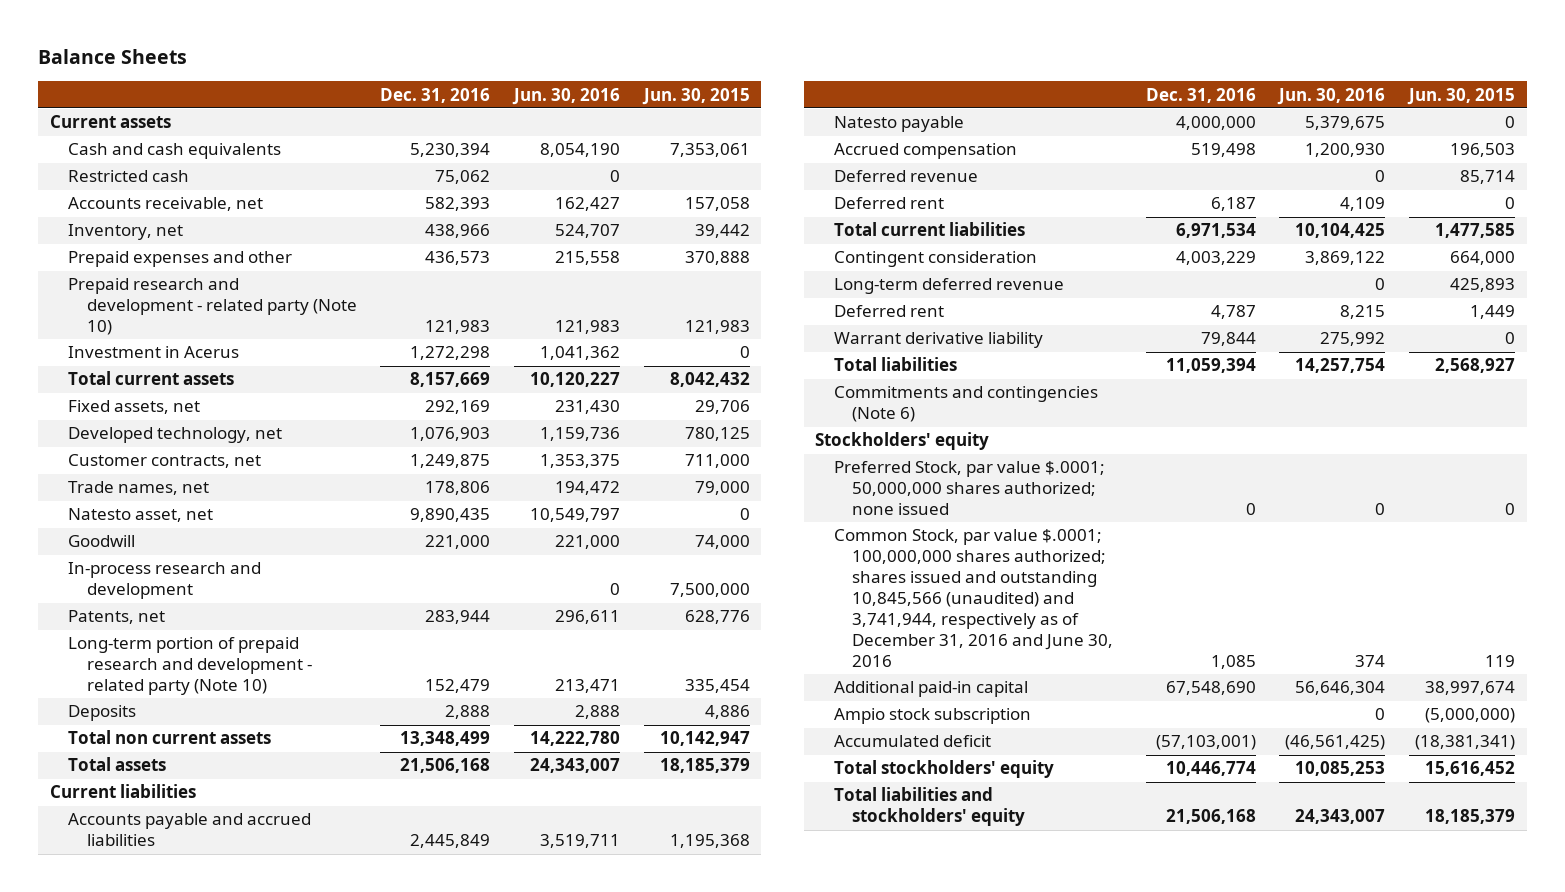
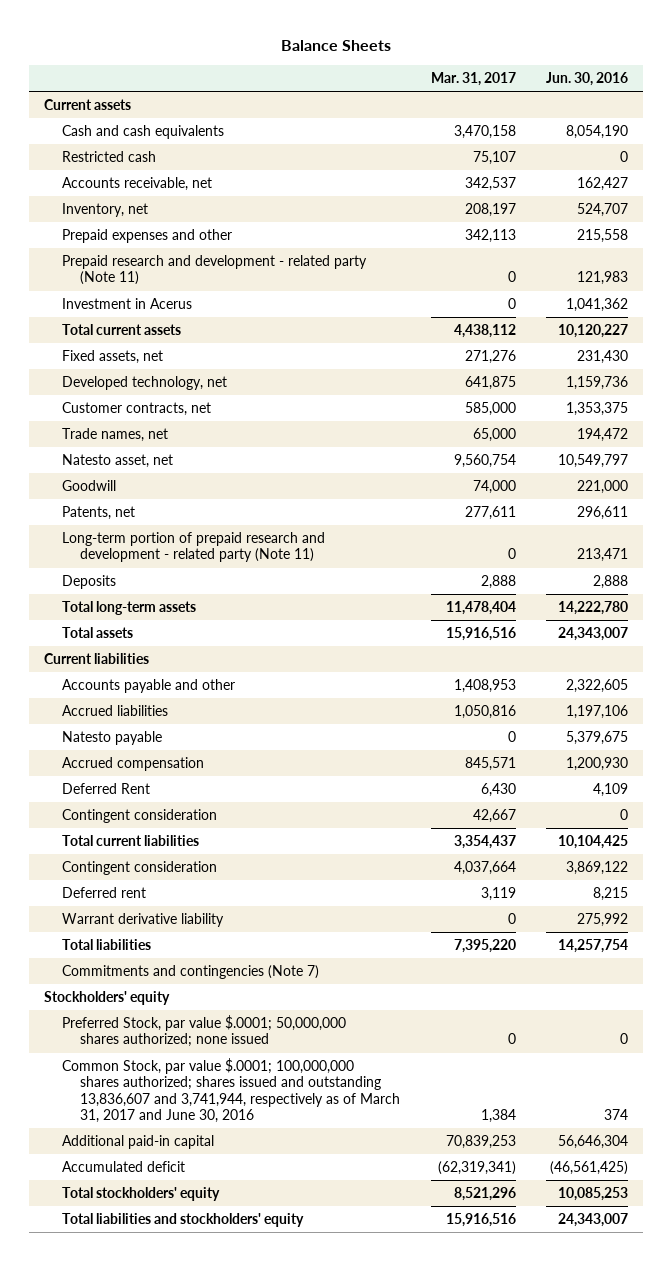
- | Dec. 31, 2016 | Jun. 30, 2016 | Jun. 30, 2015
+ | Mar. 31, 2017 | Jun. 30, 2016
- Prepaid research and development - related party (Note 10) | 121,983 | 121,983 | 121,983
+ Prepaid research and development - related party (Note 11) | 0 | 121,983
- In-process research and development | | 0 | 7,500,000
- Long-term portion of prepaid research and development - related party (Note 10) | 152,479 | 213,471 | 335,454
+ Long-term portion of prepaid research and development - related party (Note 11) | 0 | 213,471
- Total non current assets | 13,348,499 | 14,222,780 | 10,142,947
+ Total long-term assets | 11,478,404 | 14,222,780
- Accounts payable and accrued liabilities | 2,445,849 | 3,519,711 | 1,195,368
+ Accounts payable and other | 1,408,953 | 2,322,605
+ Accrued liabilities | 1,050,816 | 1,197,106
- Deferred revenue | | 0 | 85,714
- Deferred rent | 6,187 | 4,109 | 0
+ Deferred Rent | 6,430 | 4,109
+ Contingent consideration | 42,667 | 0
- Long-term deferred revenue | | 0 | 425,893
- Commitments and contingencies (Note 6)
+ Commitments and contingencies (Note 7)
- Common Stock, par value $.0001; 100,000,000 shares authorized; shares issued and outstanding 10,845,566 (unaudited) and 3,741,944, respectively as of December 31, 2016 and June 30, 2016 | 1,085 | 374 | 119
+ Common Stock, par value $.0001; 100,000,000 shares authorized; shares issued and outstanding 13,836,607 and 3,741,944, respectively as of March 31, 2017 and June 30, 2016 | 1,384 | 374
- Ampio stock subscription | | 0 | (5,000,000)

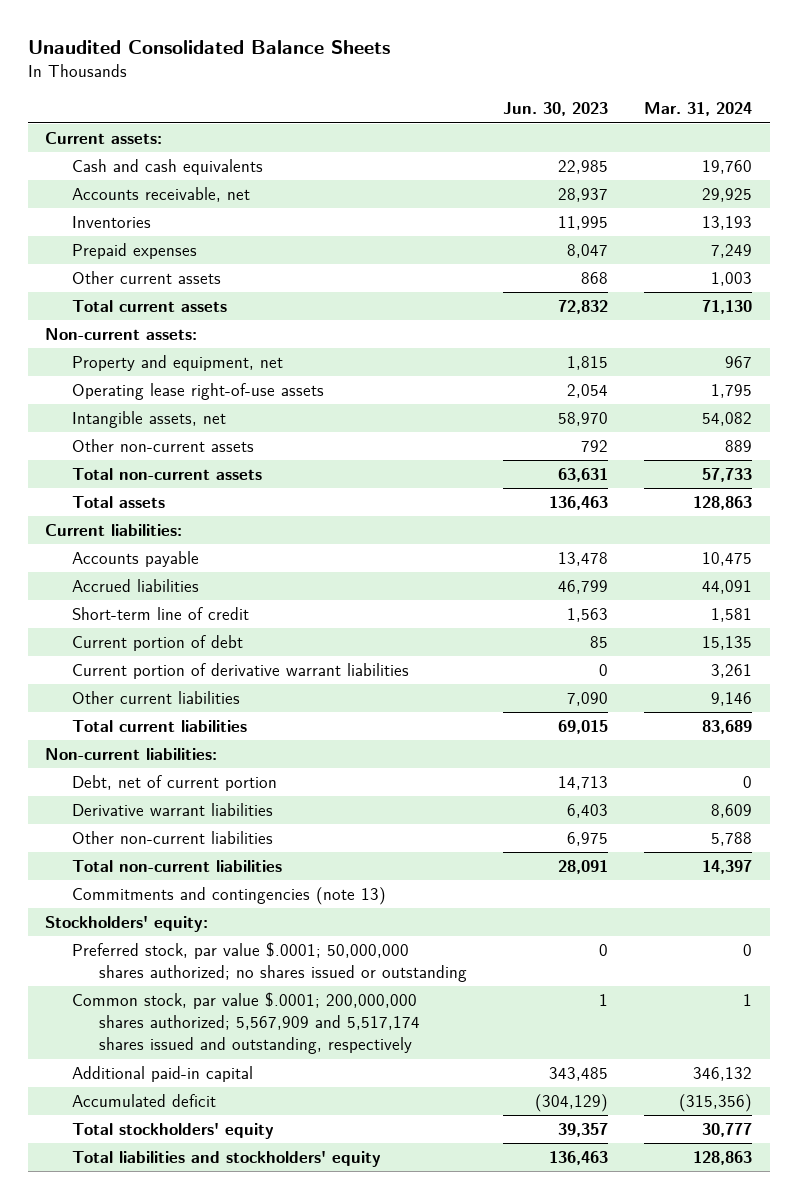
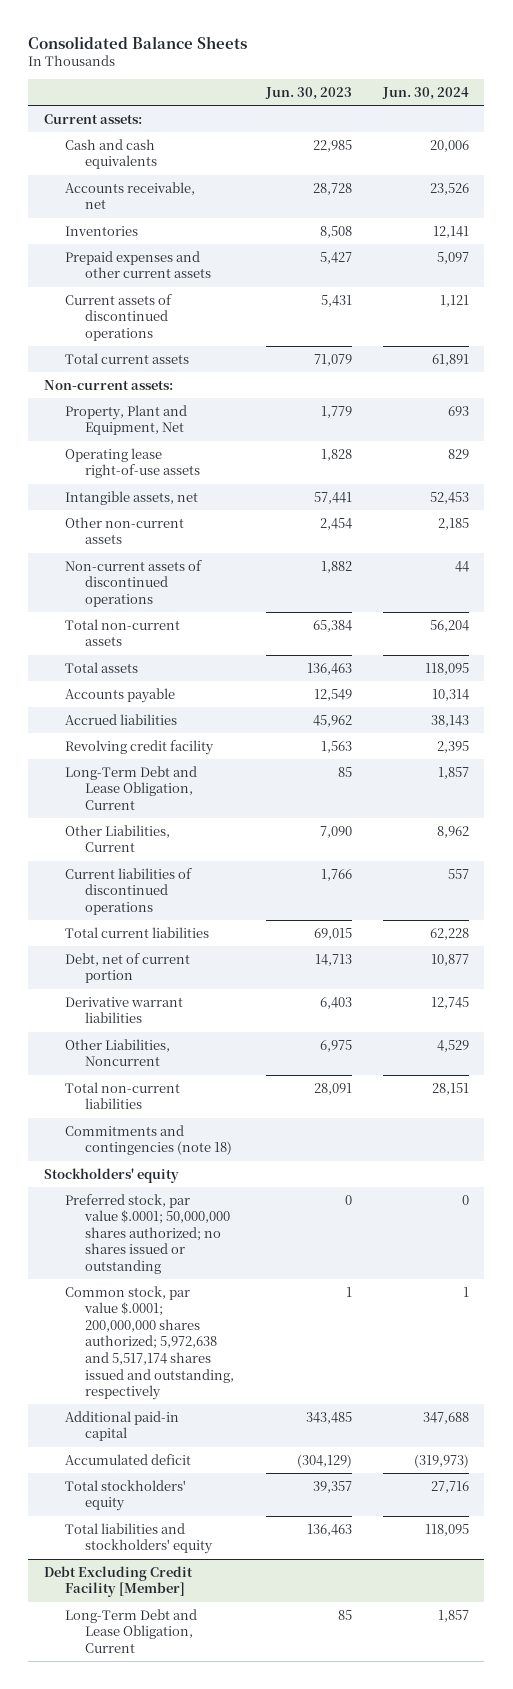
- Unaudited Consolidated Balance Sheets
+ Consolidated Balance Sheets
- | Jun. 30, 2023 | Mar. 31, 2024
+ | Jun. 30, 2023 | Jun. 30, 2024
- Accounts receivable, net | 28,937 | 29,925
- Inventories | 11,995 | 13,193
- Prepaid expenses | 8,047 | 7,249
- Other current assets | 868 | 1,003
- Total current assets | 72,832 | 71,130
+ Accounts receivable, net | 28,728 | 23,526
+ Inventories | 8,508 | 12,141
+ Prepaid expenses and other current assets | 5,427 | 5,097
+ Current assets of discontinued operations | 5,431 | 1,121
+ Total current assets | 71,079 | 61,891
- Property and equipment, net | 1,815 | 967
- Operating lease right-of-use assets | 2,054 | 1,795
- Intangible assets, net | 58,970 | 54,082
- Other non-current assets | 792 | 889
- Total non-current assets | 63,631 | 57,733
+ Property, Plant and Equipment, Net | 1,779 | 693
+ Operating lease right-of-use assets | 1,828 | 829
+ Intangible assets, net | 57,441 | 52,453
+ Other non-current assets | 2,454 | 2,185
+ Non-current assets of discontinued operations | 1,882 | 44
+ Total non-current assets | 65,384 | 56,204
- Current liabilities:
- Accounts payable | 13,478 | 10,475
- Accrued liabilities | 46,799 | 44,091
- Short-term line of credit | 1,563 | 1,581
- Current portion of debt | 85 | 15,135
- Current portion of derivative warrant liabilities | 0 | 3,261
- Other current liabilities | 7,090 | 9,146
+ Accounts payable | 12,549 | 10,314
+ Accrued liabilities | 45,962 | 38,143
+ Revolving credit facility | 1,563 | 2,395
+ Long-Term Debt and Lease Obligation, Current | 85 | 1,857
+ Other Liabilities, Current | 7,090 | 8,962
+ Current liabilities of discontinued operations | 1,766 | 557
- Non-current liabilities:
- Other non-current liabilities | 6,975 | 5,788
+ Other Liabilities, Noncurrent | 6,975 | 4,529
- Commitments and contingencies (note 13)
- Stockholders' equity:
+ Commitments and contingencies (note 18)
+ Stockholders' equity
- Common stock, par value $.0001; 200,000,000 shares authorized; 5,567,909 and 5,517,174 shares issued and outstanding, respectively | 1 | 1
+ Common stock, par value $.0001; 200,000,000 shares authorized; 5,972,638 and 5,517,174 shares issued and outstanding, respectively | 1 | 1
+ Debt Excluding Credit Facility [Member]
+ Long-Term Debt and Lease Obligation, Current | 85 | 1,857

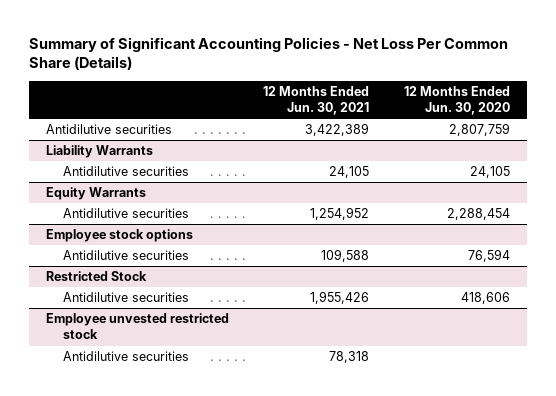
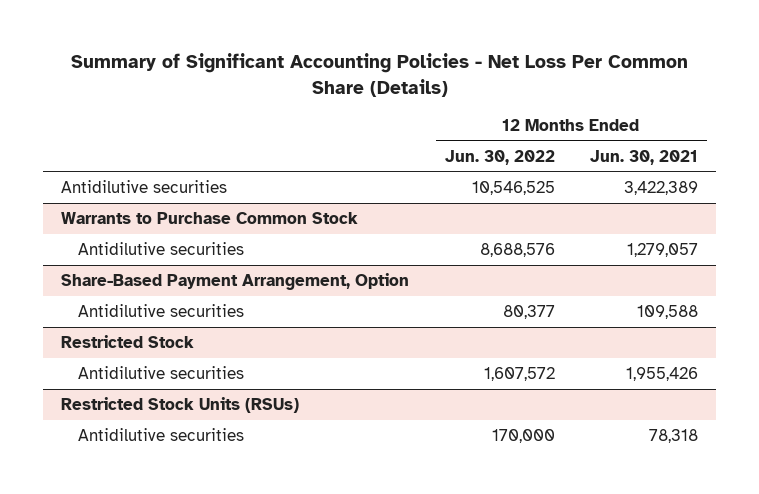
- | 12 Months Ended Jun. 30, 2021 | 12 Months Ended Jun. 30, 2020
+ | 12 Months Ended Jun. 30, 2022 | 12 Months Ended Jun. 30, 2021
- Liability Warrants
- Antidilutive securities | 24,105 | 24,105
- Equity Warrants
- Antidilutive securities | 1,254,952 | 2,288,454
- Employee stock options
+ Warrants to Purchase Common Stock
+ Antidilutive securities | 8,688,576 | 1,279,057
+ Share-Based Payment Arrangement, Option
- Employee unvested restricted stock
+ Restricted Stock Units (RSUs)

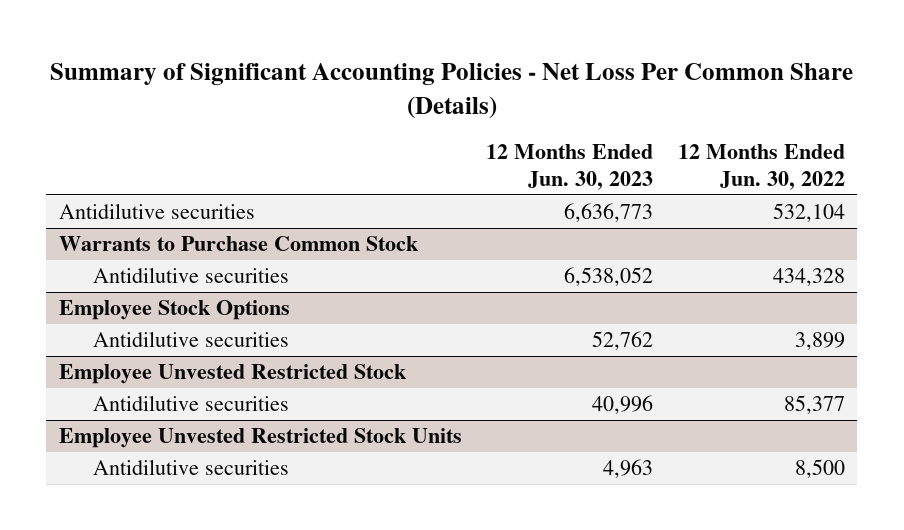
- | 12 Months Ended Jun. 30, 2022 | 12 Months Ended Jun. 30, 2021
+ | 12 Months Ended Jun. 30, 2023 | 12 Months Ended Jun. 30, 2022
- Antidilutive securities | 10,546,525 | 3,422,389
+ Antidilutive securities | 6,636,773 | 532,104
@ Warrants to Purchase Common Stock
- Antidilutive securities | 8,688,576 | 1,279,057
- Share-Based Payment Arrangement, Option
- Antidilutive securities | 80,377 | 109,588
- Restricted Stock
- Antidilutive securities | 1,607,572 | 1,955,426
- Restricted Stock Units (RSUs)
- Antidilutive securities | 170,000 | 78,318
@ Warrants to Purchase Common Stock
+ Antidilutive securities | 6,538,052 | 434,328
+ Employee Stock Options
+ Antidilutive securities | 52,762 | 3,899
+ Employee Unvested Restricted Stock
+ Antidilutive securities | 40,996 | 85,377
+ Employee Unvested Restricted Stock Units
+ Antidilutive securities | 4,963 | 8,500

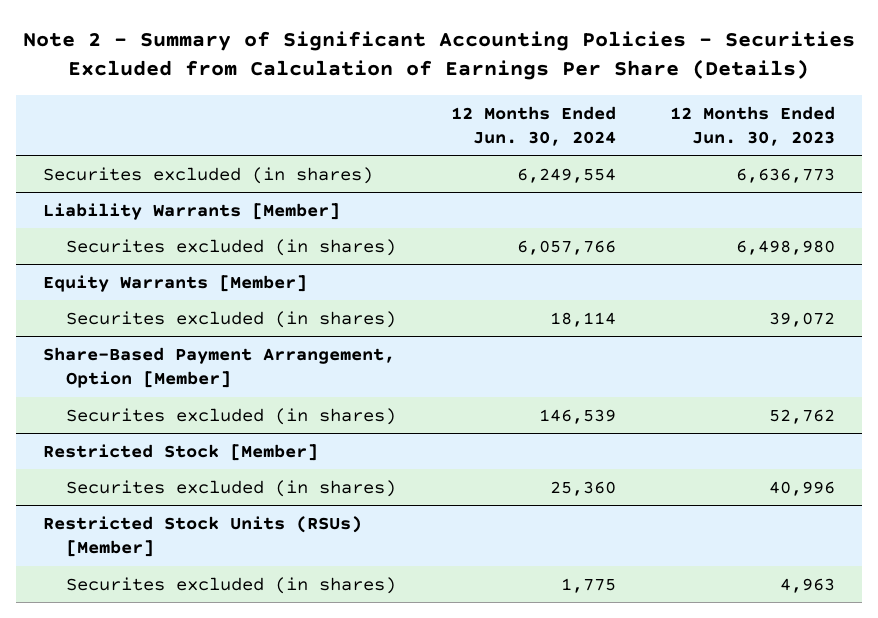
- Summary of Significant Accounting Policies - Net Loss Per Common Share (Details)
+ Note 2 - Summary of Significant Accounting Policies - Securities Excluded from Calculation of Earnings Per Share (Details)
- | 12 Months Ended Jun. 30, 2023 | 12 Months Ended Jun. 30, 2022
+ | 12 Months Ended Jun. 30, 2024 | 12 Months Ended Jun. 30, 2023
- Antidilutive securities | 6,636,773 | 532,104
- Warrants to Purchase Common Stock
- Antidilutive securities | 6,538,052 | 434,328
- Employee Stock Options
- Antidilutive securities | 52,762 | 3,899
- Employee Unvested Restricted Stock
- Antidilutive securities | 40,996 | 85,377
- Employee Unvested Restricted Stock Units
- Antidilutive securities | 4,963 | 8,500
+ Securites excluded (in shares) | 6,249,554 | 6,636,773
+ Liability Warrants [Member]
+ Securites excluded (in shares) | 6,057,766 | 6,498,980
+ Equity Warrants [Member]
+ Securites excluded (in shares) | 18,114 | 39,072
+ Share-Based Payment Arrangement, Option [Member]
+ Securites excluded (in shares) | 146,539 | 52,762
+ Restricted Stock [Member]
+ Securites excluded (in shares) | 25,360 | 40,996
+ Restricted Stock Units (RSUs) [Member]
+ Securites excluded (in shares) | 1,775 | 4,963

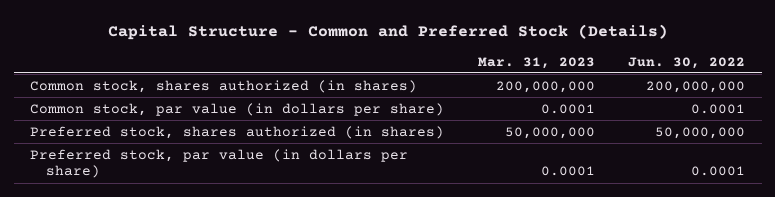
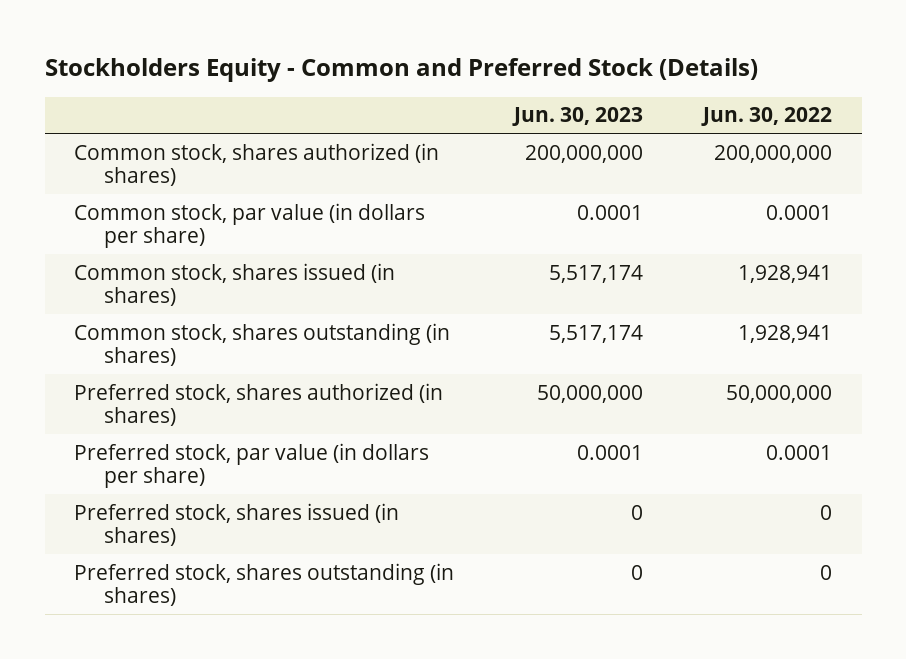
- Capital Structure - Common and Preferred Stock (Details)
+ Stockholders Equity - Common and Preferred Stock (Details)
- | Mar. 31, 2023 | Jun. 30, 2022
+ | Jun. 30, 2023 | Jun. 30, 2022
+ Common stock, shares issued (in shares) | 5,517,174 | 1,928,941
+ Common stock, shares outstanding (in shares) | 5,517,174 | 1,928,941
+ Preferred stock, shares issued (in shares) | 0 | 0
+ Preferred stock, shares outstanding (in shares) | 0 | 0

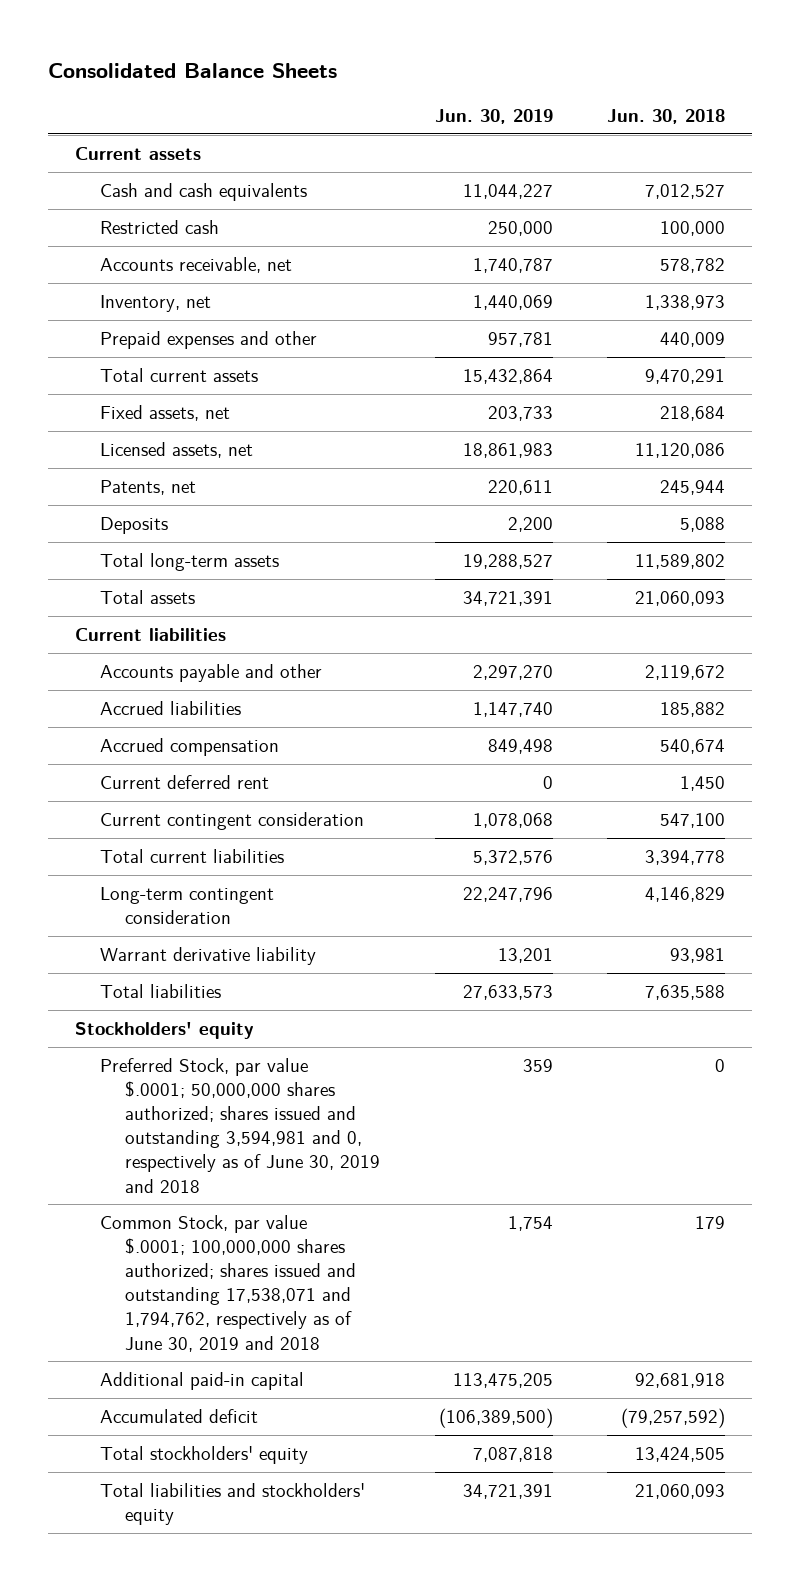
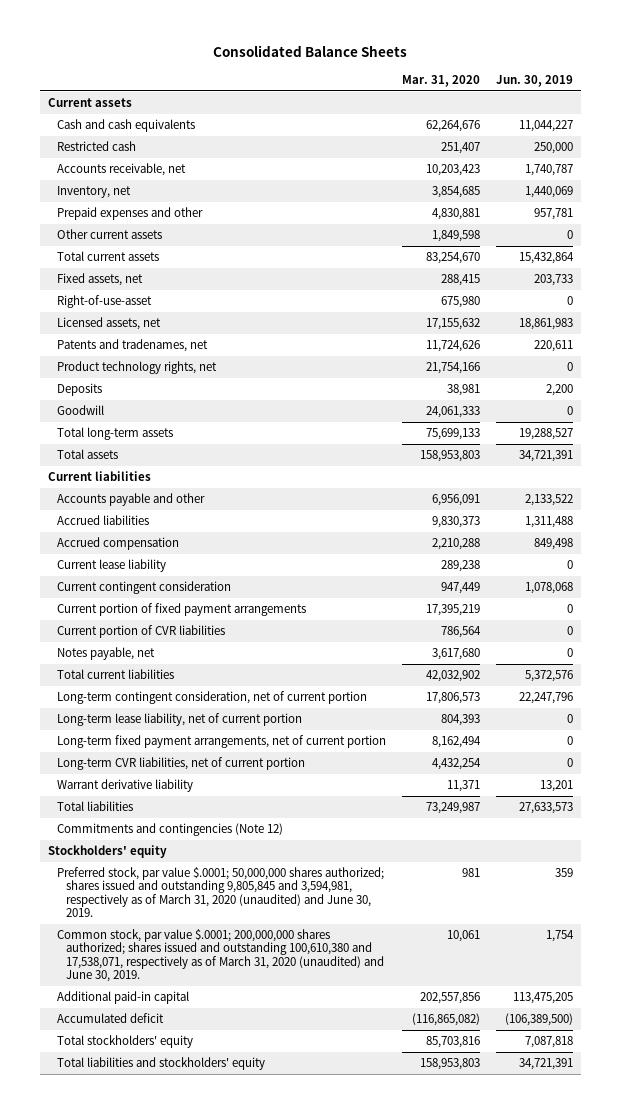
- | Jun. 30, 2019 | Jun. 30, 2018
+ | Mar. 31, 2020 | Jun. 30, 2019
+ Other current assets | 1,849,598 | 0
+ Right-of-use-asset | 675,980 | 0
- Patents, net | 220,611 | 245,944
+ Patents and tradenames, net | 11,724,626 | 220,611
+ Product technology rights, net | 21,754,166 | 0
+ Goodwill | 24,061,333 | 0
- Accounts payable and other | 2,297,270 | 2,119,672
- Accrued liabilities | 1,147,740 | 185,882
+ Accounts payable and other | 6,956,091 | 2,133,522
+ Accrued liabilities | 9,830,373 | 1,311,488
- Current deferred rent | 0 | 1,450
+ Current lease liability | 289,238 | 0
+ Current portion of fixed payment arrangements | 17,395,219 | 0
+ Current portion of CVR liabilities | 786,564 | 0
+ Notes payable, net | 3,617,680 | 0
- Long-term contingent consideration | 22,247,796 | 4,146,829
+ Long-term contingent consideration, net of current portion | 17,806,573 | 22,247,796
+ Long-term lease liability, net of current portion | 804,393 | 0
+ Long-term fixed payment arrangements, net of current portion | 8,162,494 | 0
+ Long-term CVR liabilities, net of current portion | 4,432,254 | 0
+ Commitments and contingencies (Note 12)
- Preferred Stock, par value $.0001; 50,000,000 shares authorized; shares issued and outstanding 3,594,981 and 0, respectively as of June 30, 2019 and 2018 | 359 | 0
- Common Stock, par value $.0001; 100,000,000 shares authorized; shares issued and outstanding 17,538,071 and 1,794,762, respectively as of June 30, 2019 and 2018 | 1,754 | 179
+ Preferred stock, par value $.0001; 50,000,000 shares authorized; shares issued and outstanding 9,805,845 and 3,594,981, respectively as of March 31, 2020 (unaudited) and June 30, 2019. | 981 | 359
+ Common stock, par value $.0001; 200,000,000 shares authorized; shares issued and outstanding 100,610,380 and 17,538,071, respectively as of March 31, 2020 (unaudited) and June 30, 2019. | 10,061 | 1,754

